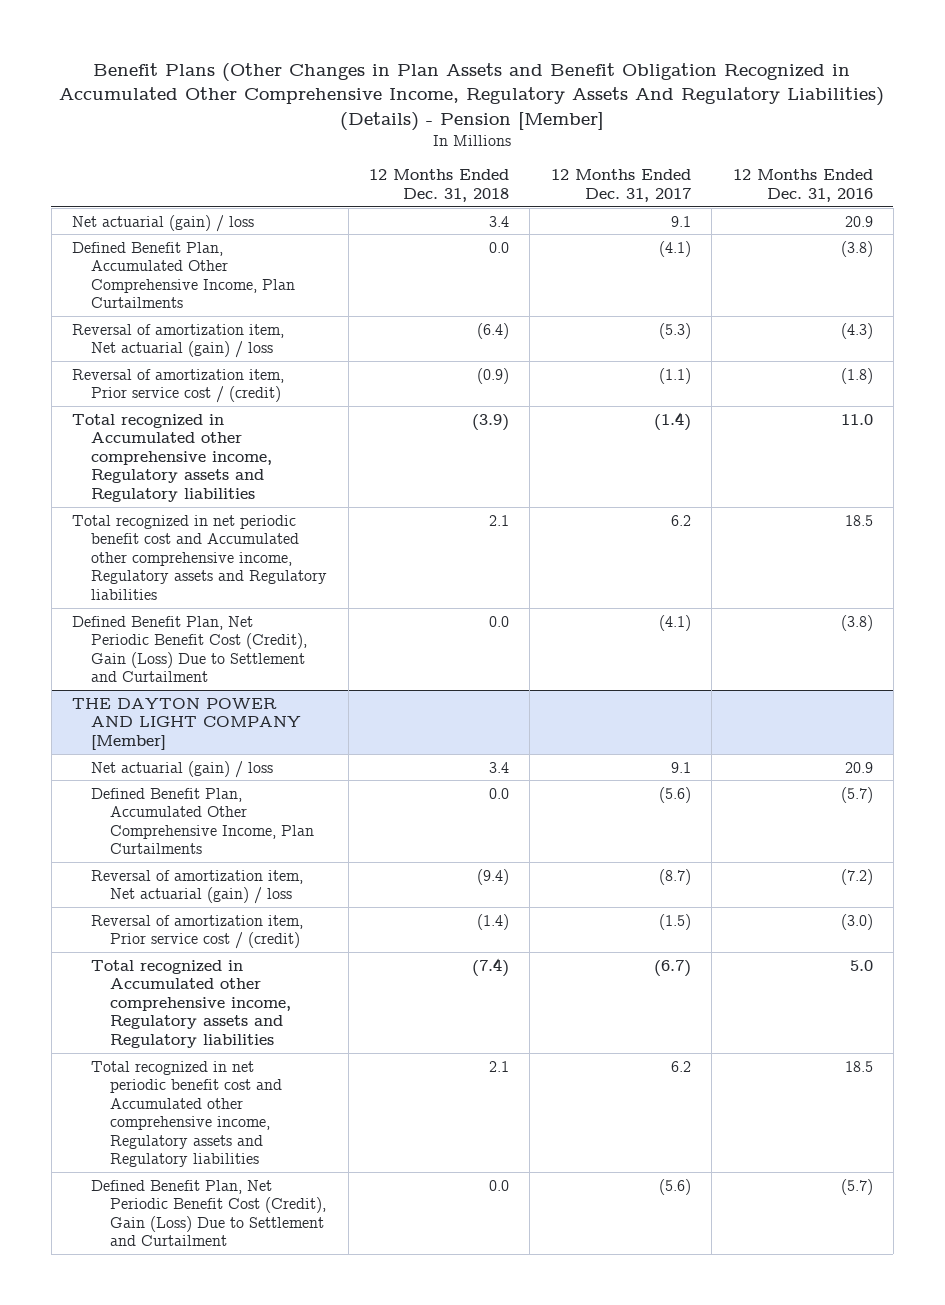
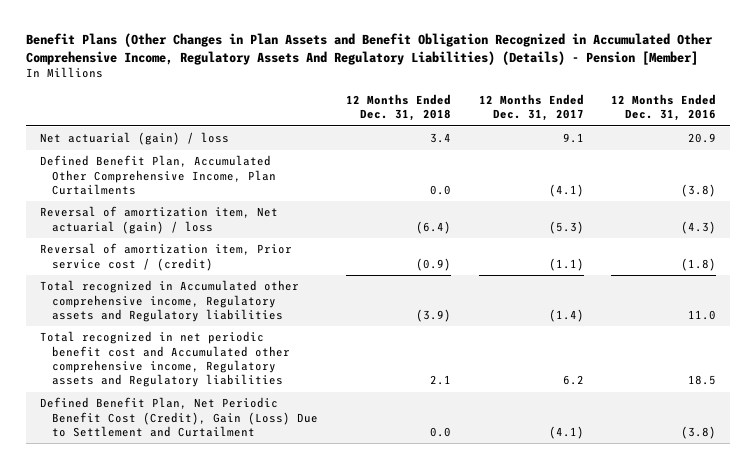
- THE DAYTON POWER AND LIGHT COMPANY [Member]
- Net actuarial (gain) / loss | 3.4 | 9.1 | 20.9
- Defined Benefit Plan, Accumulated Other Comprehensive Income, Plan Curtailments | 0.0 | (5.6) | (5.7)
- Reversal of amortization item, Net actuarial (gain) / loss | (9.4) | (8.7) | (7.2)
- Reversal of amortization item, Prior service cost / (credit) | (1.4) | (1.5) | (3.0)
- Total recognized in Accumulated other comprehensive income, Regulatory assets and Regulatory liabilities | (7.4) | (6.7) | 5.0
- Total recognized in net periodic benefit cost and Accumulated other comprehensive income, Regulatory assets and Regulatory liabilities | 2.1 | 6.2 | 18.5
- Defined Benefit Plan, Net Periodic Benefit Cost (Credit), Gain (Loss) Due to Settlement and Curtailment | 0.0 | (5.6) | (5.7)

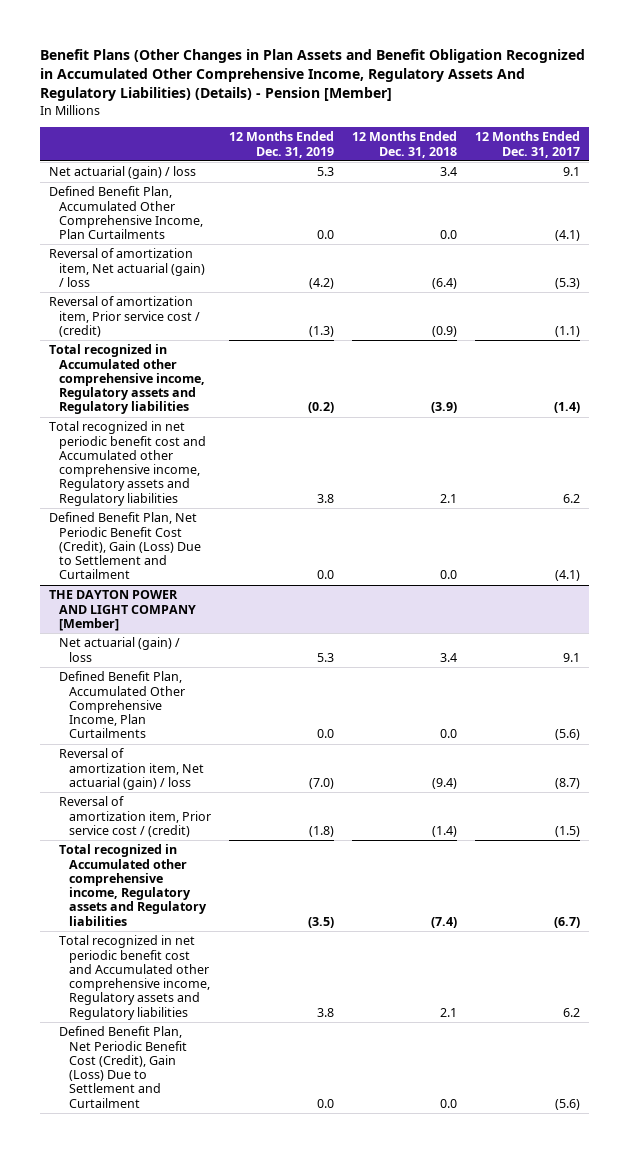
- | 12 Months Ended Dec. 31, 2018 | 12 Months Ended Dec. 31, 2017 | 12 Months Ended Dec. 31, 2016
+ | 12 Months Ended Dec. 31, 2019 | 12 Months Ended Dec. 31, 2018 | 12 Months Ended Dec. 31, 2017
+ THE DAYTON POWER AND LIGHT COMPANY [Member]
+ Net actuarial (gain) / loss | 5.3 | 3.4 | 9.1
+ Defined Benefit Plan, Accumulated Other Comprehensive Income, Plan Curtailments | 0.0 | 0.0 | (5.6)
+ Reversal of amortization item, Net actuarial (gain) / loss | (7.0) | (9.4) | (8.7)
+ Reversal of amortization item, Prior service cost / (credit) | (1.8) | (1.4) | (1.5)
+ Total recognized in Accumulated other comprehensive income, Regulatory assets and Regulatory liabilities | (3.5) | (7.4) | (6.7)
+ Total recognized in net periodic benefit cost and Accumulated other comprehensive income, Regulatory assets and Regulatory liabilities | 3.8 | 2.1 | 6.2
+ Defined Benefit Plan, Net Periodic Benefit Cost (Credit), Gain (Loss) Due to Settlement and Curtailment | 0.0 | 0.0 | (5.6)

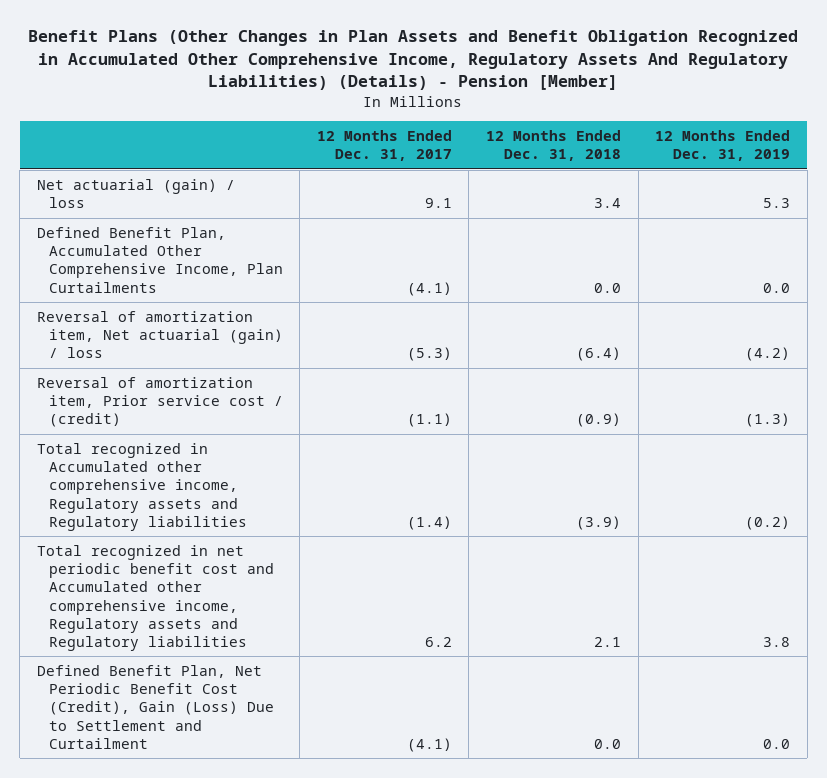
- | 12 Months Ended Dec. 31, 2019 | 12 Months Ended Dec. 31, 2018 | 12 Months Ended Dec. 31, 2017
+ | 12 Months Ended Dec. 31, 2017 | 12 Months Ended Dec. 31, 2018 | 12 Months Ended Dec. 31, 2019
- THE DAYTON POWER AND LIGHT COMPANY [Member]
- Net actuarial (gain) / loss | 5.3 | 3.4 | 9.1
- Defined Benefit Plan, Accumulated Other Comprehensive Income, Plan Curtailments | 0.0 | 0.0 | (5.6)
- Reversal of amortization item, Net actuarial (gain) / loss | (7.0) | (9.4) | (8.7)
- Reversal of amortization item, Prior service cost / (credit) | (1.8) | (1.4) | (1.5)
- Total recognized in Accumulated other comprehensive income, Regulatory assets and Regulatory liabilities | (3.5) | (7.4) | (6.7)
- Total recognized in net periodic benefit cost and Accumulated other comprehensive income, Regulatory assets and Regulatory liabilities | 3.8 | 2.1 | 6.2
- Defined Benefit Plan, Net Periodic Benefit Cost (Credit), Gain (Loss) Due to Settlement and Curtailment | 0.0 | 0.0 | (5.6)

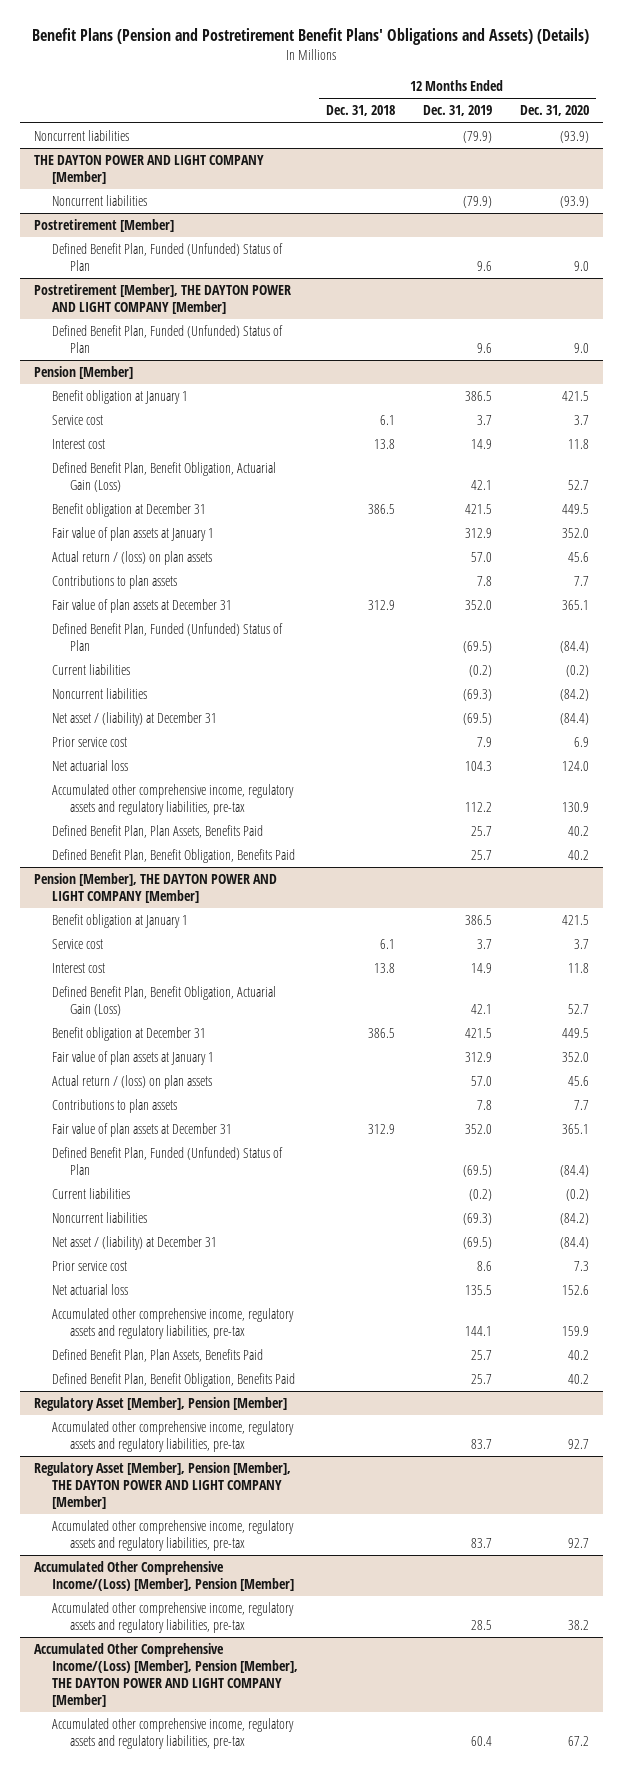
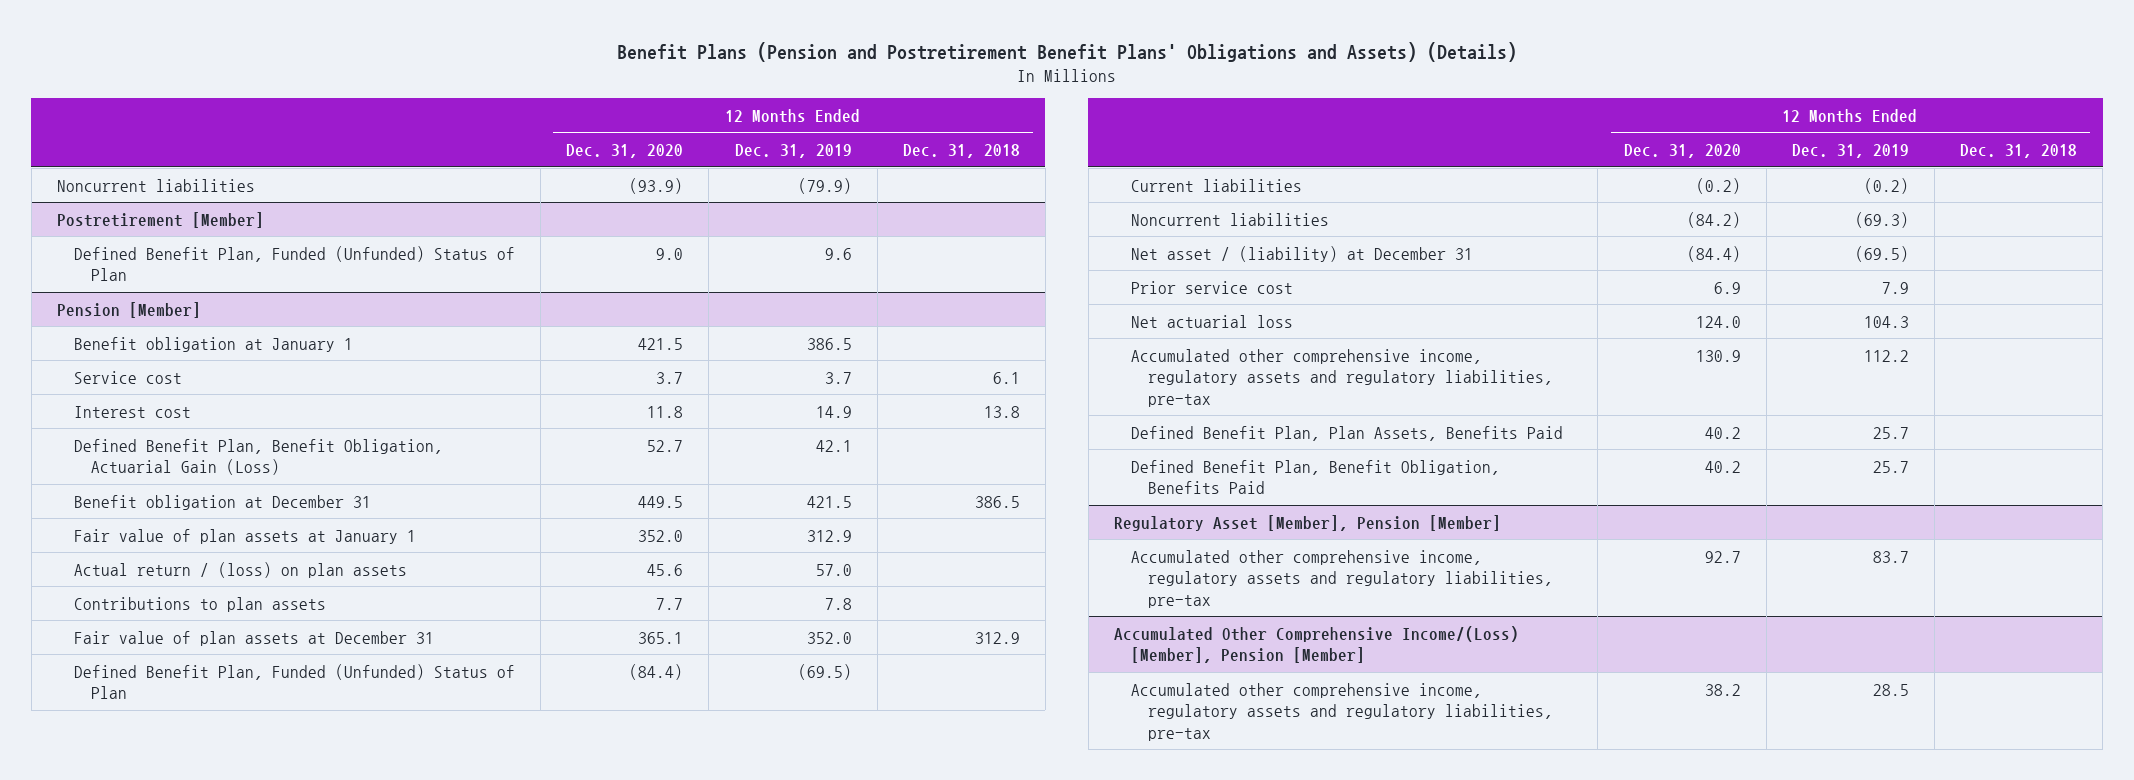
- | 12 Months Ended Dec. 31, 2018 | 12 Months Ended Dec. 31, 2019 | 12 Months Ended Dec. 31, 2020
+ | 12 Months Ended Dec. 31, 2020 | 12 Months Ended Dec. 31, 2019 | 12 Months Ended Dec. 31, 2018
- THE DAYTON POWER AND LIGHT COMPANY [Member]
- Noncurrent liabilities | | (79.9) | (93.9)
- Postretirement [Member], THE DAYTON POWER AND LIGHT COMPANY [Member]
- Defined Benefit Plan, Funded (Unfunded) Status of Plan | | 9.6 | 9.0
- Pension [Member], THE DAYTON POWER AND LIGHT COMPANY [Member]
- Benefit obligation at January 1 | | 386.5 | 421.5
- Service cost | 6.1 | 3.7 | 3.7
- Interest cost | 13.8 | 14.9 | 11.8
- Defined Benefit Plan, Benefit Obligation, Actuarial Gain (Loss) | | 42.1 | 52.7
- Benefit obligation at December 31 | 386.5 | 421.5 | 449.5
- Fair value of plan assets at January 1 | | 312.9 | 352.0
- Actual return / (loss) on plan assets | | 57.0 | 45.6
- Contributions to plan assets | | 7.8 | 7.7
- Fair value of plan assets at December 31 | 312.9 | 352.0 | 365.1
- Defined Benefit Plan, Funded (Unfunded) Status of Plan | | (69.5) | (84.4)
- Current liabilities | | (0.2) | (0.2)
- Noncurrent liabilities | | (69.3) | (84.2)
- Net asset / (liability) at December 31 | | (69.5) | (84.4)
- Prior service cost | | 8.6 | 7.3
- Net actuarial loss | | 135.5 | 152.6
- Accumulated other comprehensive income, regulatory assets and regulatory liabilities, pre-tax | | 144.1 | 159.9
- Defined Benefit Plan, Plan Assets, Benefits Paid | | 25.7 | 40.2
- Defined Benefit Plan, Benefit Obligation, Benefits Paid | | 25.7 | 40.2
- Regulatory Asset [Member], Pension [Member], THE DAYTON POWER AND LIGHT COMPANY [Member]
- Accumulated other comprehensive income, regulatory assets and regulatory liabilities, pre-tax | | 83.7 | 92.7
- Accumulated Other Comprehensive Income/(Loss) [Member], Pension [Member], THE DAYTON POWER AND LIGHT COMPANY [Member]
- Accumulated other comprehensive income, regulatory assets and regulatory liabilities, pre-tax | | 60.4 | 67.2

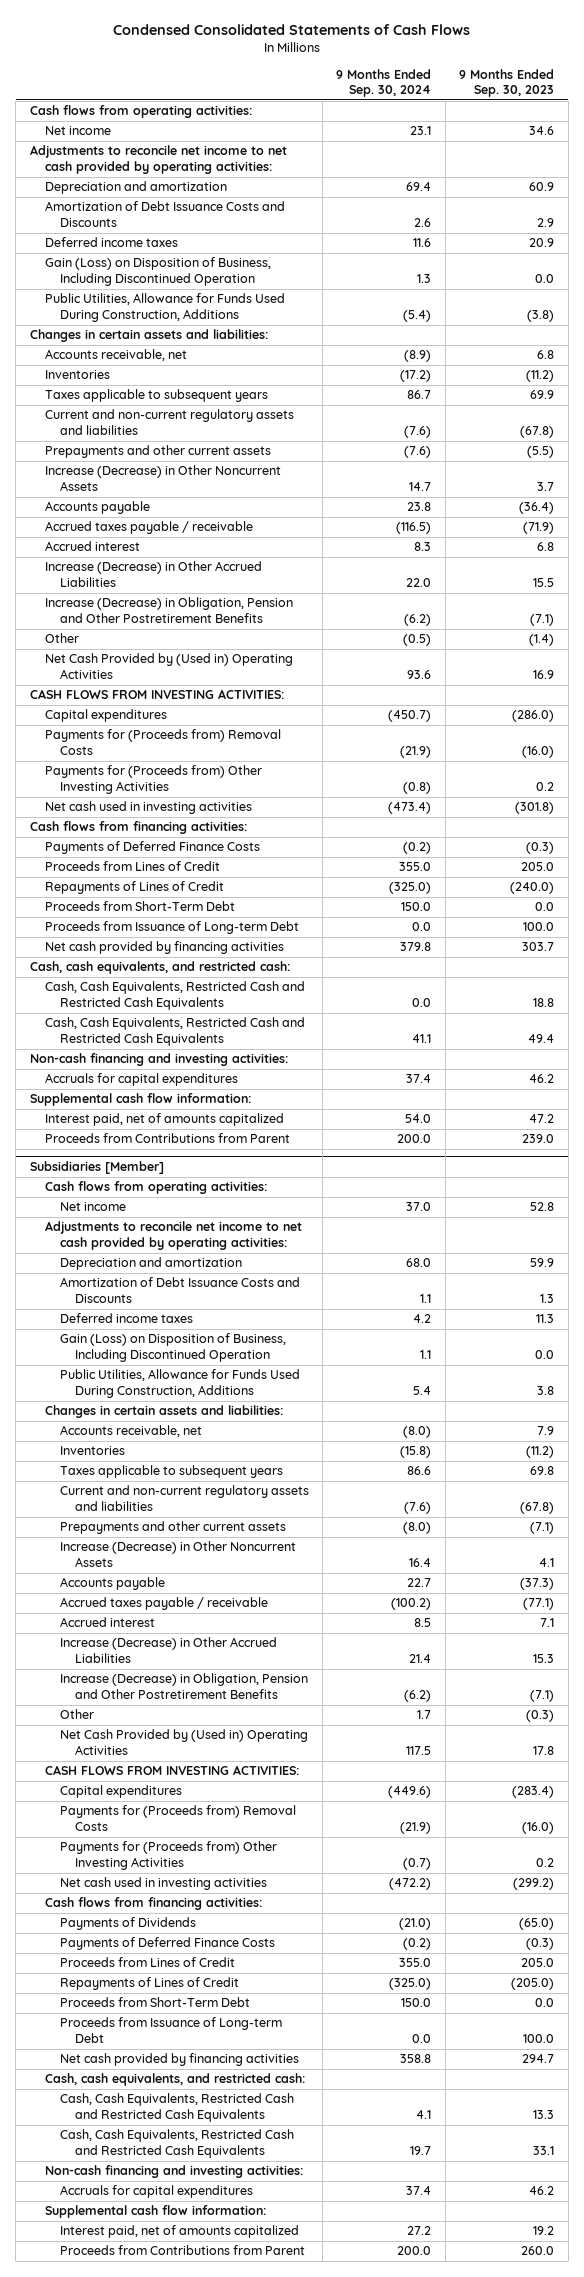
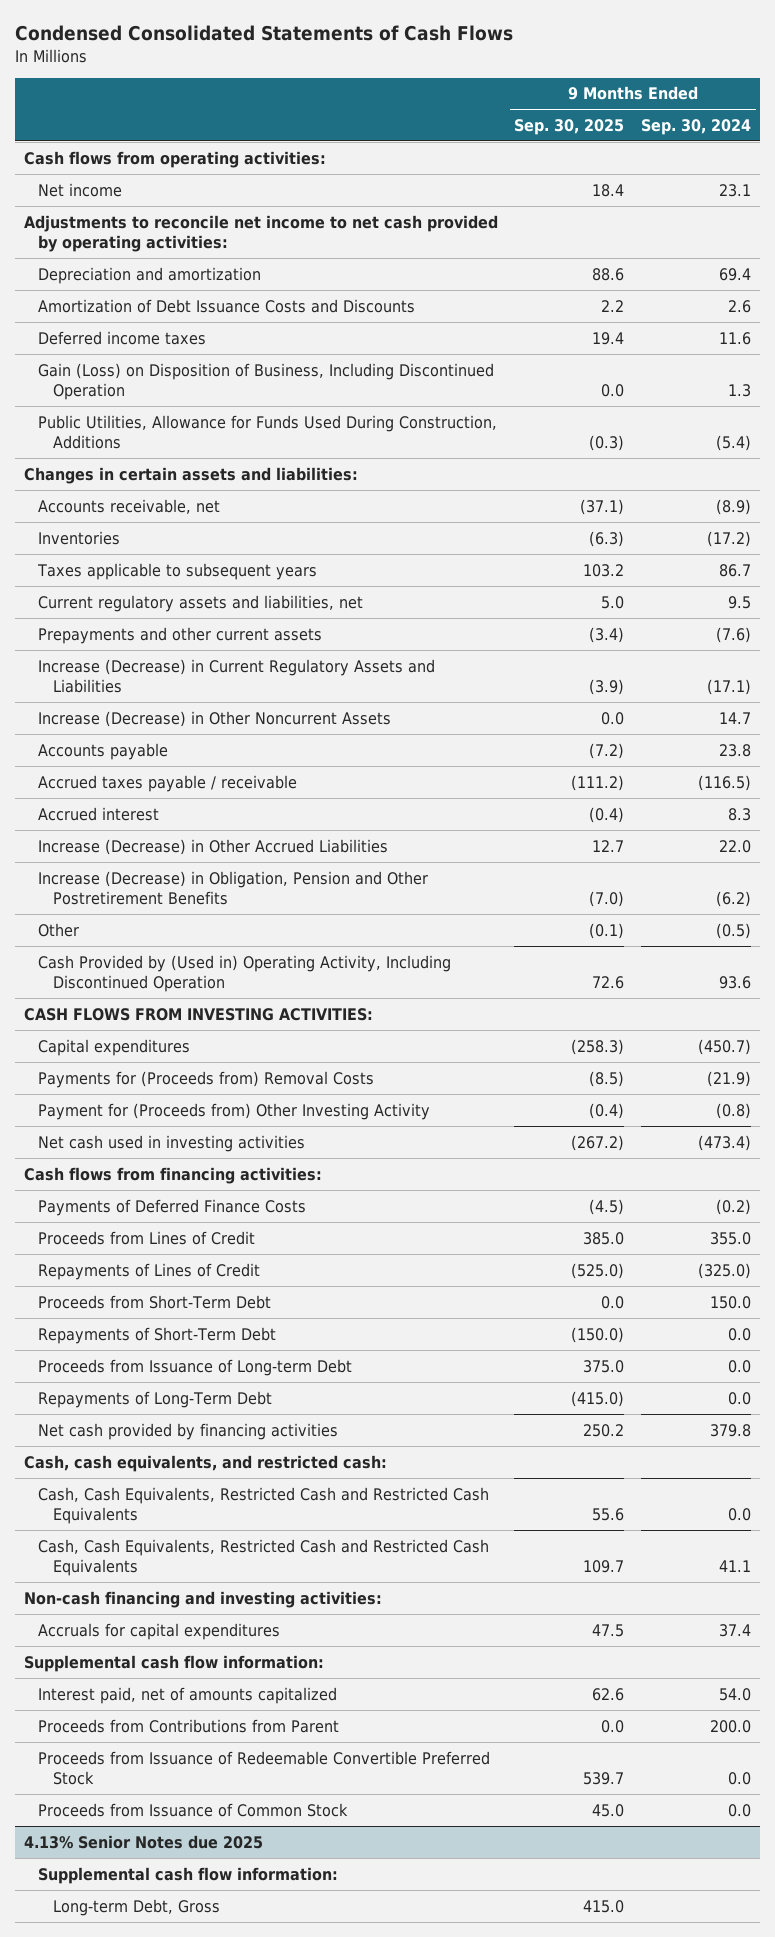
- | 9 Months Ended Sep. 30, 2024 | 9 Months Ended Sep. 30, 2023
+ | 9 Months Ended Sep. 30, 2025 | 9 Months Ended Sep. 30, 2024
- Current and non-current regulatory assets and liabilities | (7.6) | (67.8)
+ Current regulatory assets and liabilities, net | 5.0 | 9.5
+ Increase (Decrease) in Current Regulatory Assets and Liabilities | (3.9) | (17.1)
- Net Cash Provided by (Used in) Operating Activities | 93.6 | 16.9
+ Cash Provided by (Used in) Operating Activity, Including Discontinued Operation | 72.6 | 93.6
- Payments for (Proceeds from) Other Investing Activities | (0.8) | 0.2
+ Payment for (Proceeds from) Other Investing Activity | (0.4) | (0.8)
+ Repayments of Short-Term Debt | (150.0) | 0.0
+ Repayments of Long-Term Debt | (415.0) | 0.0
- Subsidiaries [Member]
- Cash flows from operating activities:
- Net income | 37.0 | 52.8
- Adjustments to reconcile net income to net cash provided by operating activities:
- Depreciation and amortization | 68.0 | 59.9
- Amortization of Debt Issuance Costs and Discounts | 1.1 | 1.3
- Deferred income taxes | 4.2 | 11.3
- Gain (Loss) on Disposition of Business, Including Discontinued Operation | 1.1 | 0.0
- Public Utilities, Allowance for Funds Used During Construction, Additions | 5.4 | 3.8
- Changes in certain assets and liabilities:
- Accounts receivable, net | (8.0) | 7.9
- Inventories | (15.8) | (11.2)
- Taxes applicable to subsequent years | 86.6 | 69.8
- Current and non-current regulatory assets and liabilities | (7.6) | (67.8)
- Prepayments and other current assets | (8.0) | (7.1)
- Increase (Decrease) in Other Noncurrent Assets | 16.4 | 4.1
- Accounts payable | 22.7 | (37.3)
- Accrued taxes payable / receivable | (100.2) | (77.1)
- Accrued interest | 8.5 | 7.1
- Increase (Decrease) in Other Accrued Liabilities | 21.4 | 15.3
- Increase (Decrease) in Obligation, Pension and Other Postretirement Benefits | (6.2) | (7.1)
- Other | 1.7 | (0.3)
- Net Cash Provided by (Used in) Operating Activities | 117.5 | 17.8
- CASH FLOWS FROM INVESTING ACTIVITIES:
- Capital expenditures | (449.6) | (283.4)
- Payments for (Proceeds from) Removal Costs | (21.9) | (16.0)
- Payments for (Proceeds from) Other Investing Activities | (0.7) | 0.2
- Net cash used in investing activities | (472.2) | (299.2)
- Cash flows from financing activities:
- Payments of Dividends | (21.0) | (65.0)
- Payments of Deferred Finance Costs | (0.2) | (0.3)
- Proceeds from Lines of Credit | 355.0 | 205.0
- Repayments of Lines of Credit | (325.0) | (205.0)
- Proceeds from Short-Term Debt | 150.0 | 0.0
- Proceeds from Issuance of Long-term Debt | 0.0 | 100.0
- Net cash provided by financing activities | 358.8 | 294.7
- Cash, cash equivalents, and restricted cash:
- Cash, Cash Equivalents, Restricted Cash and Restricted Cash Equivalents | 4.1 | 13.3
- Cash, Cash Equivalents, Restricted Cash and Restricted Cash Equivalents | 19.7 | 33.1
- Non-cash financing and investing activities:
- Accruals for capital expenditures | 37.4 | 46.2
+ Proceeds from Issuance of Redeemable Convertible Preferred Stock | 539.7 | 0.0
+ Proceeds from Issuance of Common Stock | 45.0 | 0.0
+ 4.13% Senior Notes due 2025
- Interest paid, net of amounts capitalized | 27.2 | 19.2
- Proceeds from Contributions from Parent | 200.0 | 260.0
+ Long-term Debt, Gross | 415.0 |

